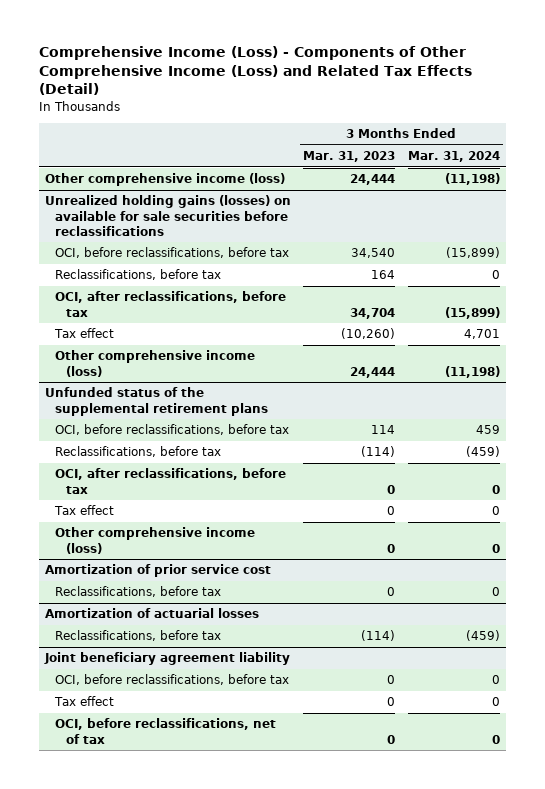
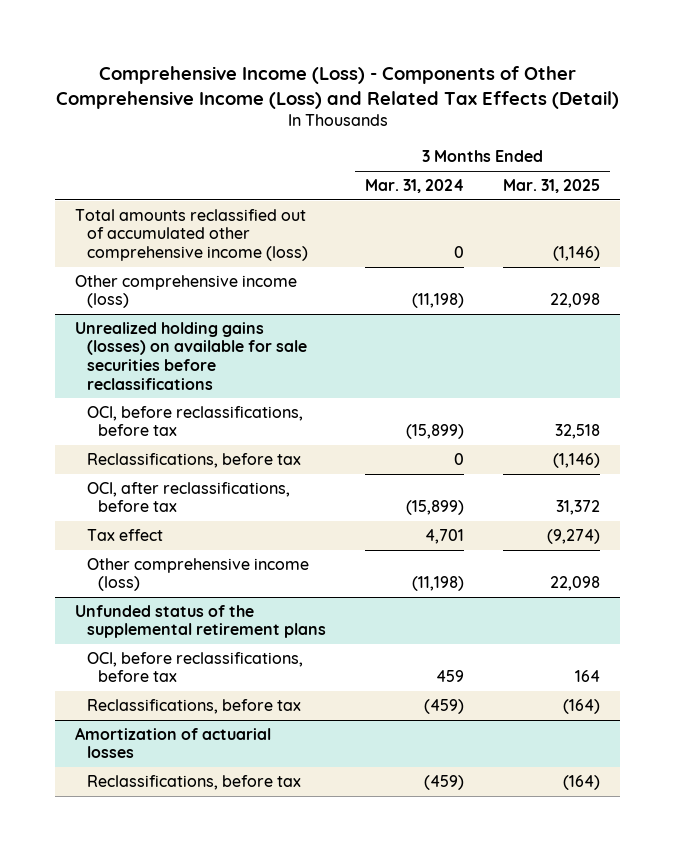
- | 3 Months Ended Mar. 31, 2023 | 3 Months Ended Mar. 31, 2024
+ | 3 Months Ended Mar. 31, 2024 | 3 Months Ended Mar. 31, 2025
+ Total amounts reclassified out of accumulated other comprehensive income (loss) | 0 | (1,146)
@ Unfunded status of the supplemental retirement plans
- OCI, after reclassifications, before tax | 0 | 0
- Tax effect | 0 | 0
- Other comprehensive income (loss) | 0 | 0
- Amortization of prior service cost
- Reclassifications, before tax | 0 | 0
- Joint beneficiary agreement liability
- OCI, before reclassifications, before tax | 0 | 0
- Tax effect | 0 | 0
- OCI, before reclassifications, net of tax | 0 | 0

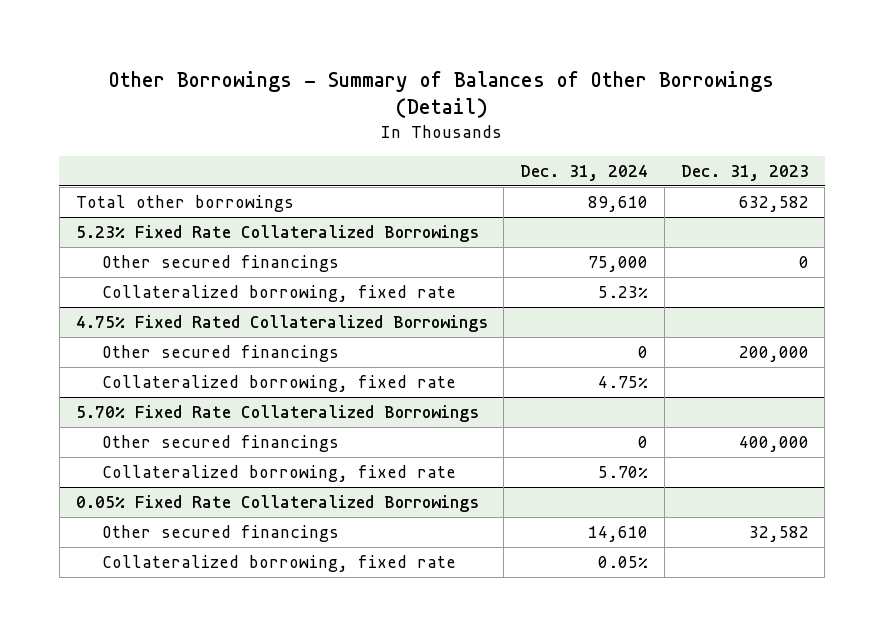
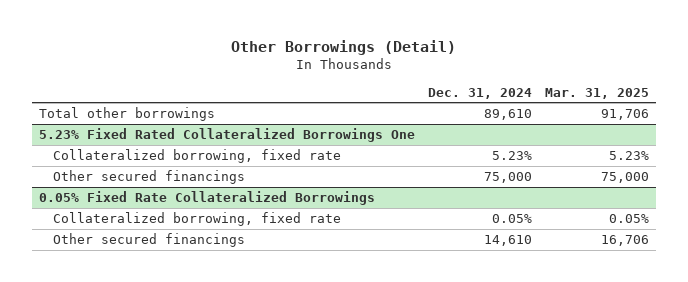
- Other Borrowings - Summary of Balances of Other Borrowings (Detail)
+ Other Borrowings (Detail)
- | Dec. 31, 2024 | Dec. 31, 2023
+ | Dec. 31, 2024 | Mar. 31, 2025
- 5.23% Fixed Rate Collateralized Borrowings
- Other secured financings | 75,000 | 0
+ 5.23% Fixed Rated Collateralized Borrowings One
- 4.75% Fixed Rated Collateralized Borrowings
- Other secured financings | 0 | 200,000
- Collateralized borrowing, fixed rate | 4.75% |
- 5.70% Fixed Rate Collateralized Borrowings
- Other secured financings | 0 | 400,000
- Collateralized borrowing, fixed rate | 5.70% |
+ Other secured financings | 75,000 | 75,000
@ 0.05% Fixed Rate Collateralized Borrowings
moved down: Other secured financings | 14,610 | 16,706

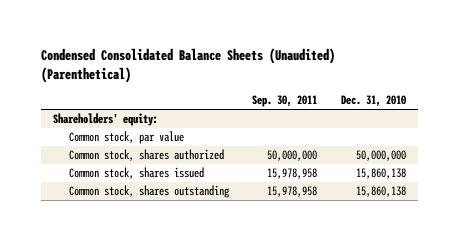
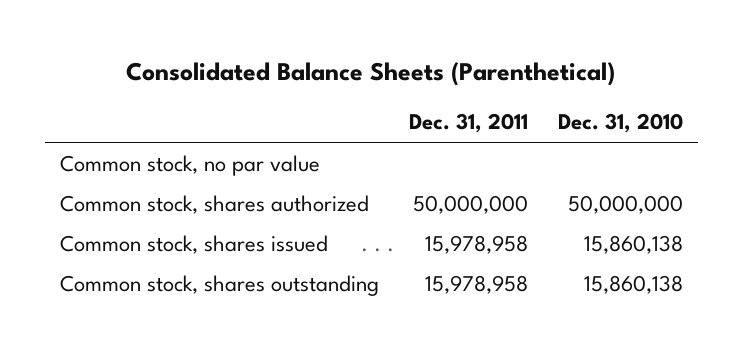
- Condensed Consolidated Balance Sheets (Unaudited) (Parenthetical)
+ Consolidated Balance Sheets (Parenthetical)
- | Sep. 30, 2011 | Dec. 31, 2010
+ | Dec. 31, 2011 | Dec. 31, 2010
- Shareholders' equity:
- Common stock, par value
+ Common stock, no par value

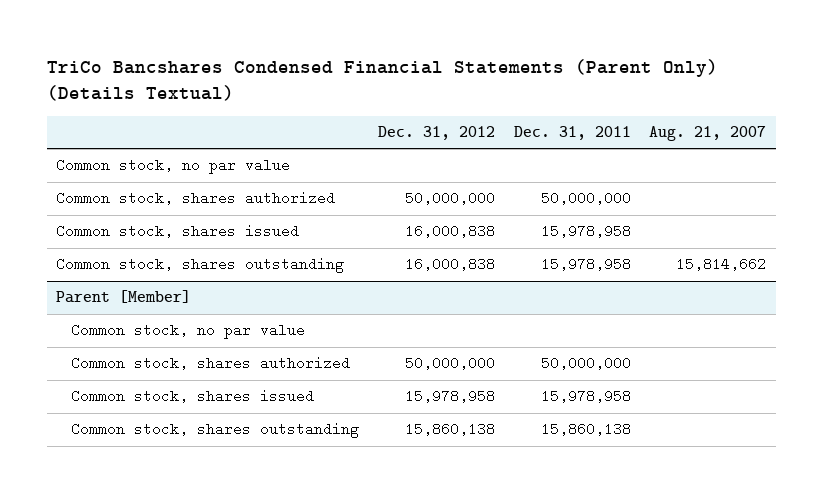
- Consolidated Balance Sheets (Parenthetical)
+ TriCo Bancshares Condensed Financial Statements (Parent Only) (Details Textual)
- | Dec. 31, 2011 | Dec. 31, 2010
+ | Dec. 31, 2012 | Dec. 31, 2011 | Aug. 21, 2007
+ Parent [Member]
+ Common stock, no par value
+ Common stock, shares authorized | 50,000,000 | 50,000,000 |
+ Common stock, shares issued | 15,978,958 | 15,978,958 |
+ Common stock, shares outstanding | 15,860,138 | 15,860,138 |

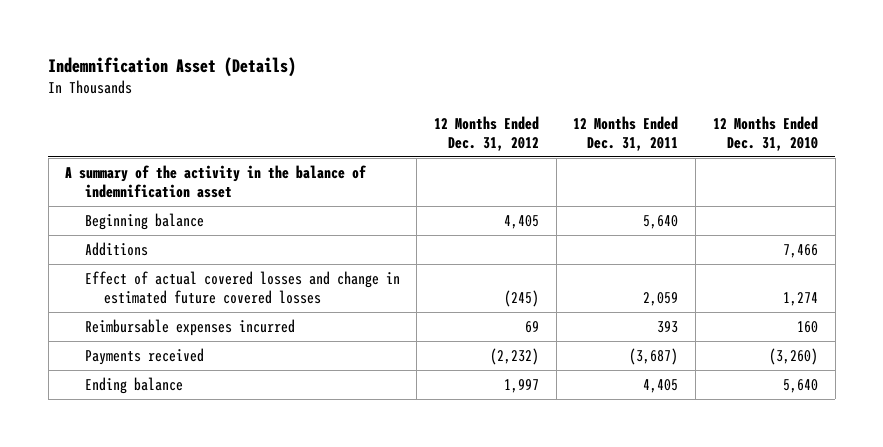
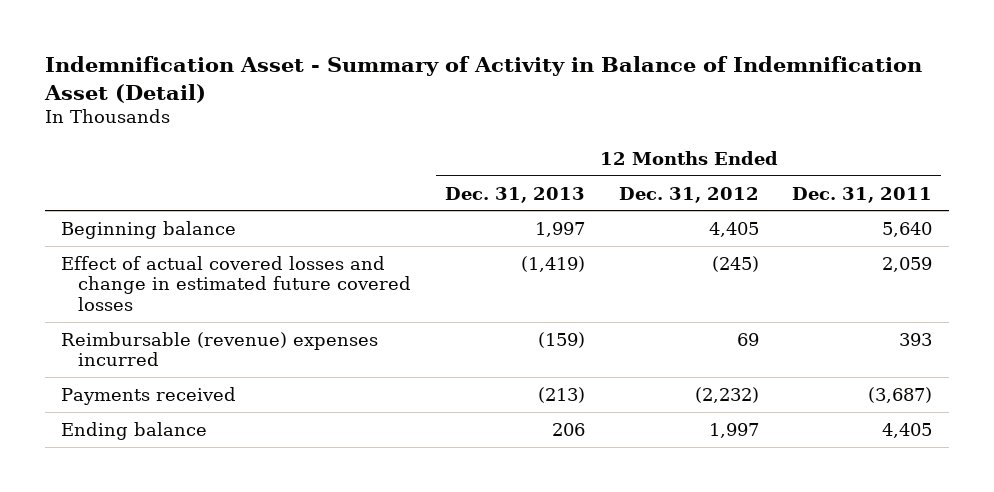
- Indemnification Asset (Details)
+ Indemnification Asset - Summary of Activity in Balance of Indemnification Asset (Detail)
- | 12 Months Ended Dec. 31, 2012 | 12 Months Ended Dec. 31, 2011 | 12 Months Ended Dec. 31, 2010
+ | 12 Months Ended Dec. 31, 2013 | 12 Months Ended Dec. 31, 2012 | 12 Months Ended Dec. 31, 2011
- A summary of the activity in the balance of indemnification asset
- Additions | | | 7,466
- Reimbursable expenses incurred | 69 | 393 | 160
+ Reimbursable (revenue) expenses incurred | (159) | 69 | 393

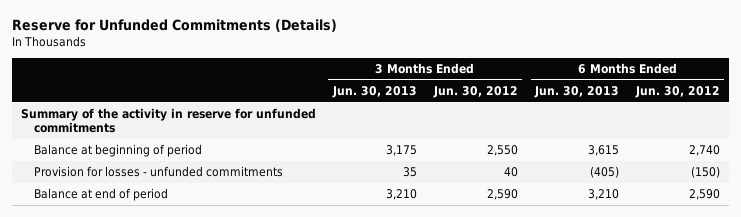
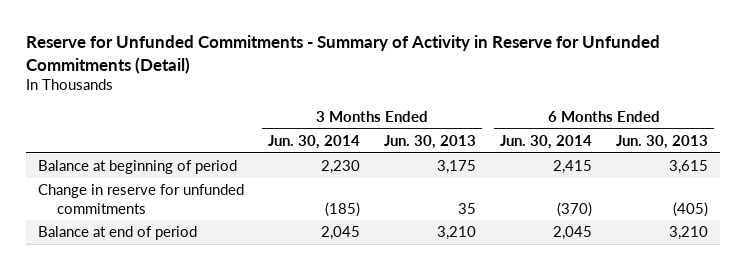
- Reserve for Unfunded Commitments (Details)
+ Reserve for Unfunded Commitments - Summary of Activity in Reserve for Unfunded Commitments (Detail)
- | 3 Months Ended Jun. 30, 2013 | 3 Months Ended Jun. 30, 2012 | 6 Months Ended Jun. 30, 2013 | 6 Months Ended Jun. 30, 2012
+ | 3 Months Ended Jun. 30, 2014 | 3 Months Ended Jun. 30, 2013 | 6 Months Ended Jun. 30, 2014 | 6 Months Ended Jun. 30, 2013
- Summary of the activity in reserve for unfunded commitments
- Provision for losses - unfunded commitments | 35 | 40 | (405) | (150)
+ Change in reserve for unfunded commitments | (185) | 35 | (370) | (405)

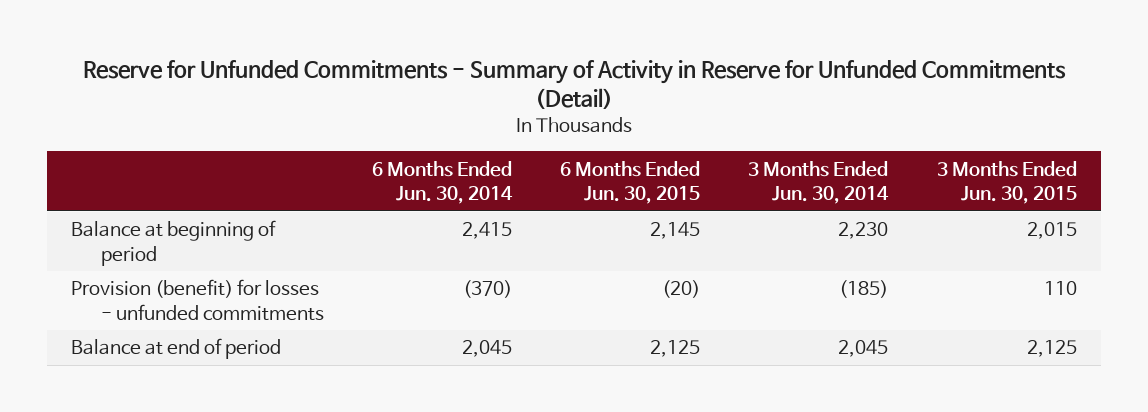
- | 3 Months Ended Jun. 30, 2014 | 3 Months Ended Jun. 30, 2013 | 6 Months Ended Jun. 30, 2014 | 6 Months Ended Jun. 30, 2013
+ | 6 Months Ended Jun. 30, 2014 | 6 Months Ended Jun. 30, 2015 | 3 Months Ended Jun. 30, 2014 | 3 Months Ended Jun. 30, 2015
- Change in reserve for unfunded commitments | (185) | 35 | (370) | (405)
+ Provision (benefit) for losses - unfunded commitments | (370) | (20) | (185) | 110

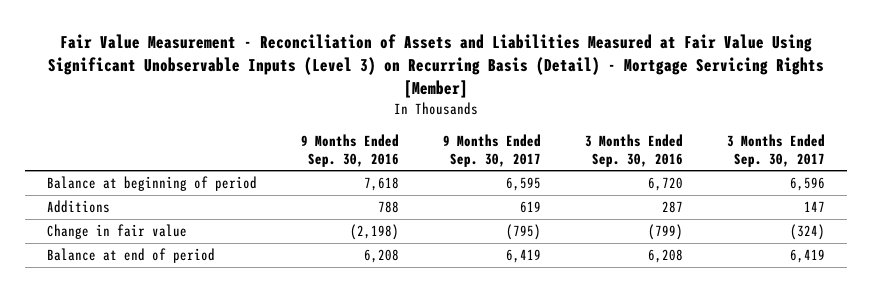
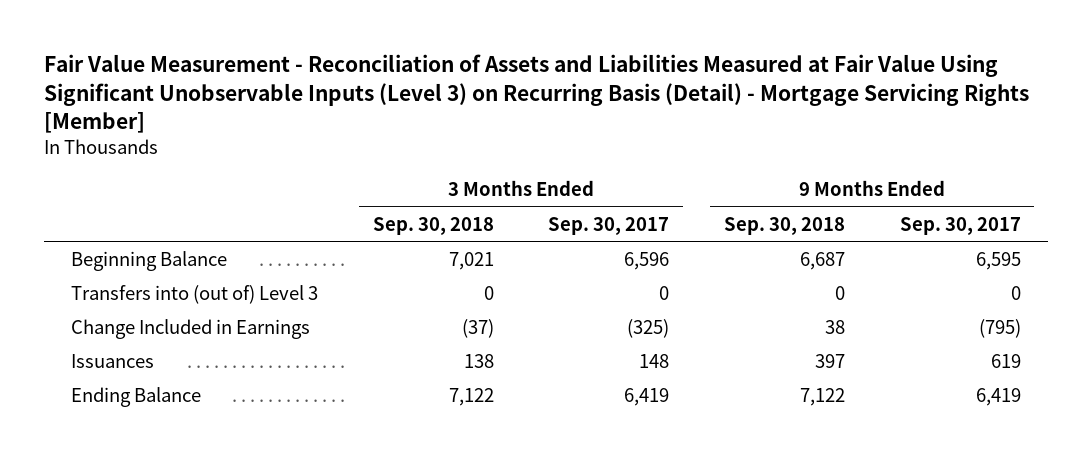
- | 9 Months Ended Sep. 30, 2016 | 9 Months Ended Sep. 30, 2017 | 3 Months Ended Sep. 30, 2016 | 3 Months Ended Sep. 30, 2017
+ | 3 Months Ended Sep. 30, 2018 | 3 Months Ended Sep. 30, 2017 | 9 Months Ended Sep. 30, 2018 | 9 Months Ended Sep. 30, 2017
- Balance at beginning of period | 7,618 | 6,595 | 6,720 | 6,596
- Additions | 788 | 619 | 287 | 147
- Change in fair value | (2,198) | (795) | (799) | (324)
- Balance at end of period | 6,208 | 6,419 | 6,208 | 6,419
+ Beginning Balance | 7,021 | 6,596 | 6,687 | 6,595
+ Transfers into (out of) Level 3 | 0 | 0 | 0 | 0
+ Change Included in Earnings | (37) | (325) | 38 | (795)
+ Issuances | 138 | 148 | 397 | 619
+ Ending Balance | 7,122 | 6,419 | 7,122 | 6,419

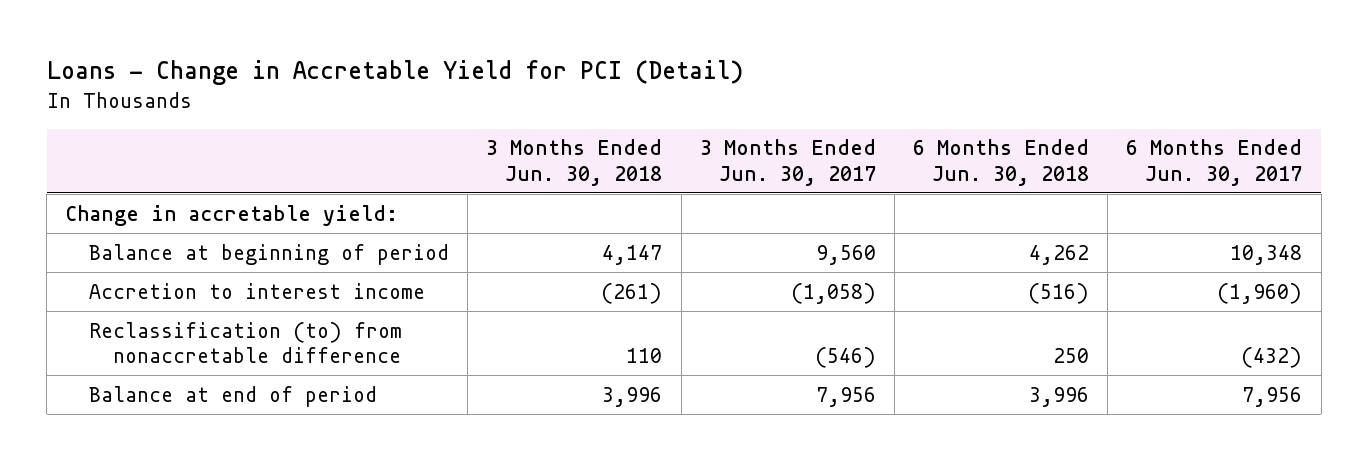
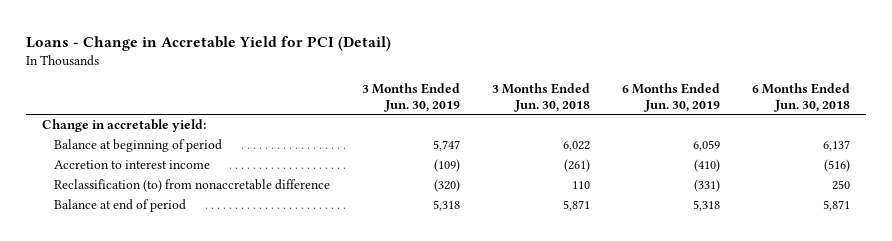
- | 3 Months Ended Jun. 30, 2018 | 3 Months Ended Jun. 30, 2017 | 6 Months Ended Jun. 30, 2018 | 6 Months Ended Jun. 30, 2017
+ | 3 Months Ended Jun. 30, 2019 | 3 Months Ended Jun. 30, 2018 | 6 Months Ended Jun. 30, 2019 | 6 Months Ended Jun. 30, 2018
- Balance at beginning of period | 4,147 | 9,560 | 4,262 | 10,348
+ Balance at beginning of period | 5,747 | 6,022 | 6,059 | 6,137
- Balance at end of period | 3,996 | 7,956 | 3,996 | 7,956
+ Balance at end of period | 5,318 | 5,871 | 5,318 | 5,871

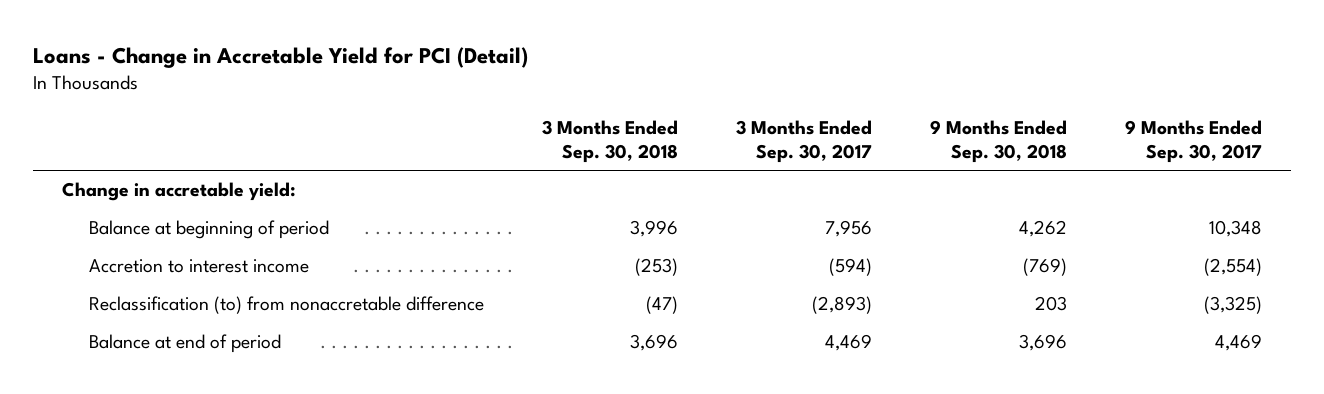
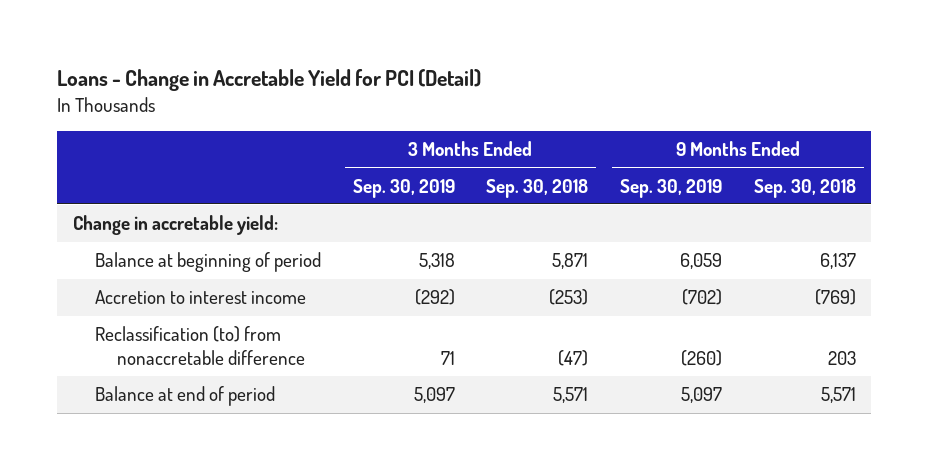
- | 3 Months Ended Sep. 30, 2018 | 3 Months Ended Sep. 30, 2017 | 9 Months Ended Sep. 30, 2018 | 9 Months Ended Sep. 30, 2017
+ | 3 Months Ended Sep. 30, 2019 | 3 Months Ended Sep. 30, 2018 | 9 Months Ended Sep. 30, 2019 | 9 Months Ended Sep. 30, 2018
- Balance at beginning of period | 3,996 | 7,956 | 4,262 | 10,348
+ Balance at beginning of period | 5,318 | 5,871 | 6,059 | 6,137
- Balance at end of period | 3,696 | 4,469 | 3,696 | 4,469
+ Balance at end of period | 5,097 | 5,571 | 5,097 | 5,571

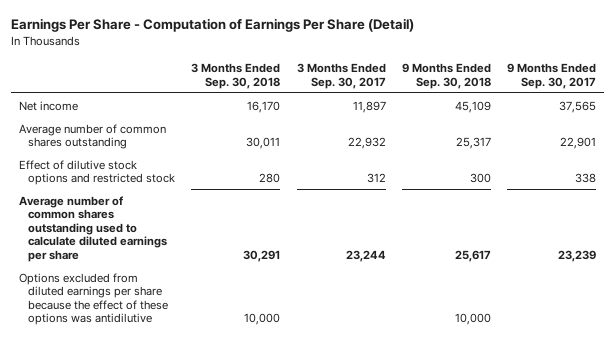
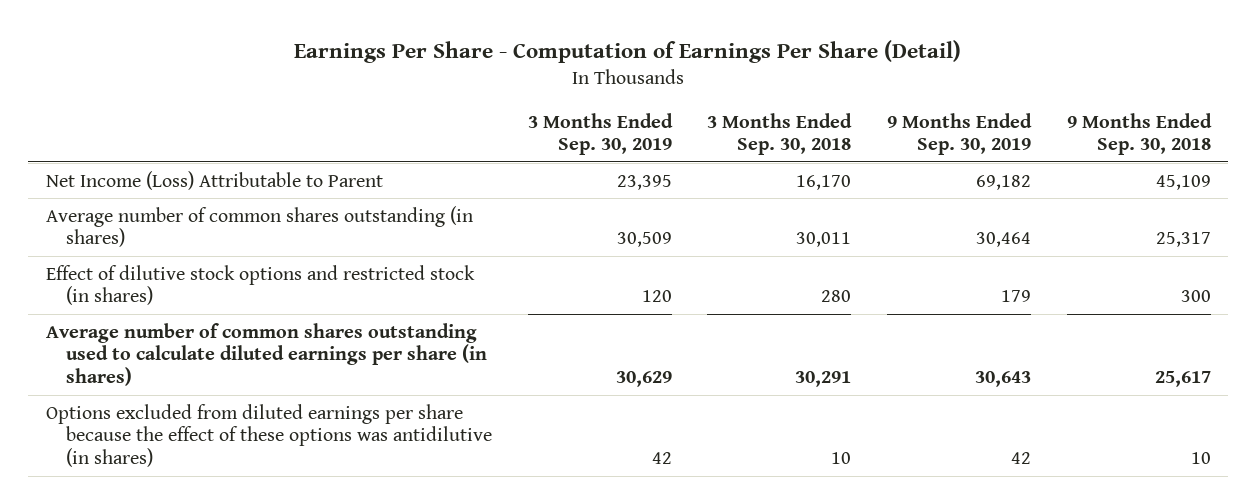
- | 3 Months Ended Sep. 30, 2018 | 3 Months Ended Sep. 30, 2017 | 9 Months Ended Sep. 30, 2018 | 9 Months Ended Sep. 30, 2017
+ | 3 Months Ended Sep. 30, 2019 | 3 Months Ended Sep. 30, 2018 | 9 Months Ended Sep. 30, 2019 | 9 Months Ended Sep. 30, 2018
- Net income | 16,170 | 11,897 | 45,109 | 37,565
- Average number of common shares outstanding | 30,011 | 22,932 | 25,317 | 22,901
- Effect of dilutive stock options and restricted stock | 280 | 312 | 300 | 338
- Average number of common shares outstanding used to calculate diluted earnings per share | 30,291 | 23,244 | 25,617 | 23,239
- Options excluded from diluted earnings per share because the effect of these options was antidilutive | 10,000 | | 10,000 |
+ Net Income (Loss) Attributable to Parent | 23,395 | 16,170 | 69,182 | 45,109
+ Average number of common shares outstanding (in shares) | 30,509 | 30,011 | 30,464 | 25,317
+ Effect of dilutive stock options and restricted stock (in shares) | 120 | 280 | 179 | 300
+ Average number of common shares outstanding used to calculate diluted earnings per share (in shares) | 30,629 | 30,291 | 30,643 | 25,617
+ Options excluded from diluted earnings per share because the effect of these options was antidilutive (in shares) | 42 | 10 | 42 | 10

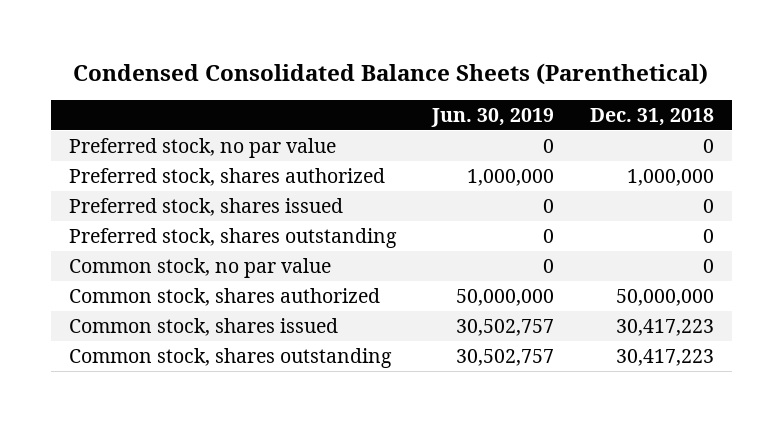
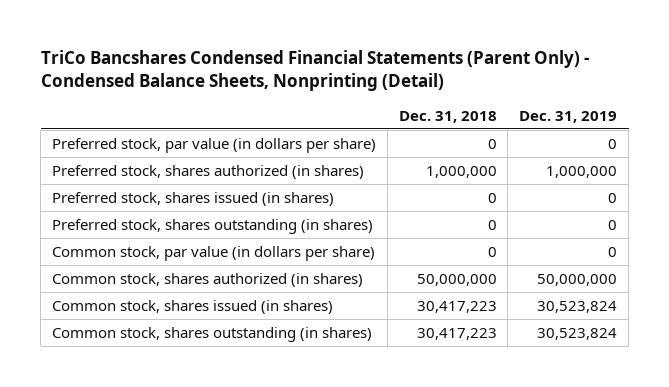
- Condensed Consolidated Balance Sheets (Parenthetical)
+ TriCo Bancshares Condensed Financial Statements (Parent Only) - Condensed Balance Sheets, Nonprinting (Detail)
- | Jun. 30, 2019 | Dec. 31, 2018
+ | Dec. 31, 2018 | Dec. 31, 2019
- Preferred stock, no par value | 0 | 0
- Preferred stock, shares authorized | 1,000,000 | 1,000,000
- Preferred stock, shares issued | 0 | 0
- Preferred stock, shares outstanding | 0 | 0
- Common stock, no par value | 0 | 0
- Common stock, shares authorized | 50,000,000 | 50,000,000
- Common stock, shares issued | 30,502,757 | 30,417,223
- Common stock, shares outstanding | 30,502,757 | 30,417,223
+ Preferred stock, par value (in dollars per share) | 0 | 0
+ Preferred stock, shares authorized (in shares) | 1,000,000 | 1,000,000
+ Preferred stock, shares issued (in shares) | 0 | 0
+ Preferred stock, shares outstanding (in shares) | 0 | 0
+ Common stock, par value (in dollars per share) | 0 | 0
+ Common stock, shares authorized (in shares) | 50,000,000 | 50,000,000
+ Common stock, shares issued (in shares) | 30,417,223 | 30,523,824
+ Common stock, shares outstanding (in shares) | 30,417,223 | 30,523,824

